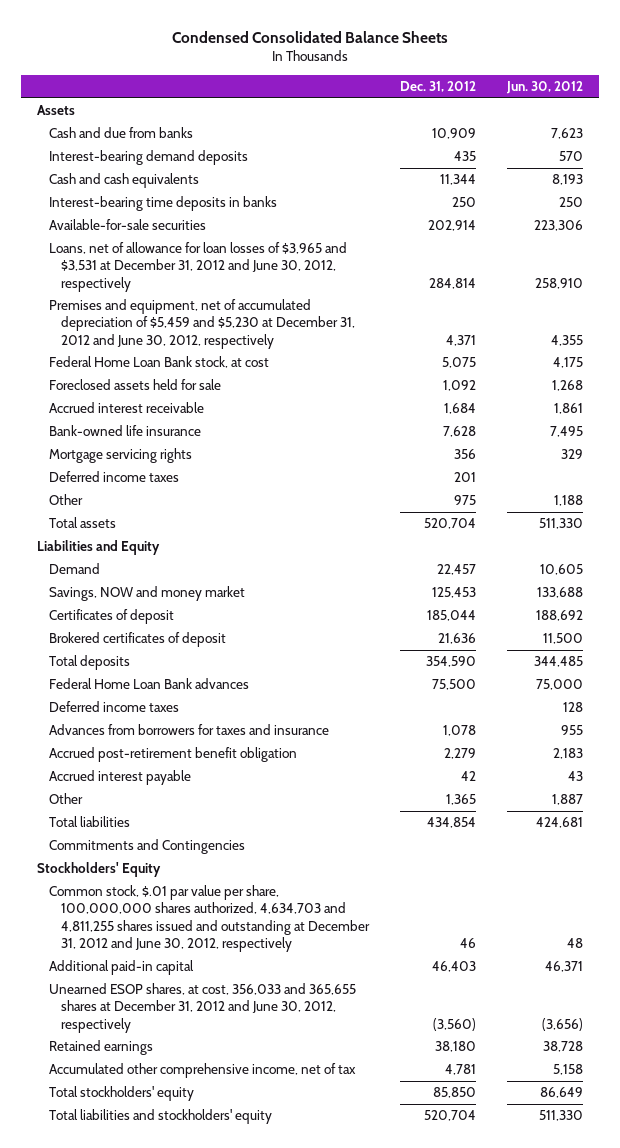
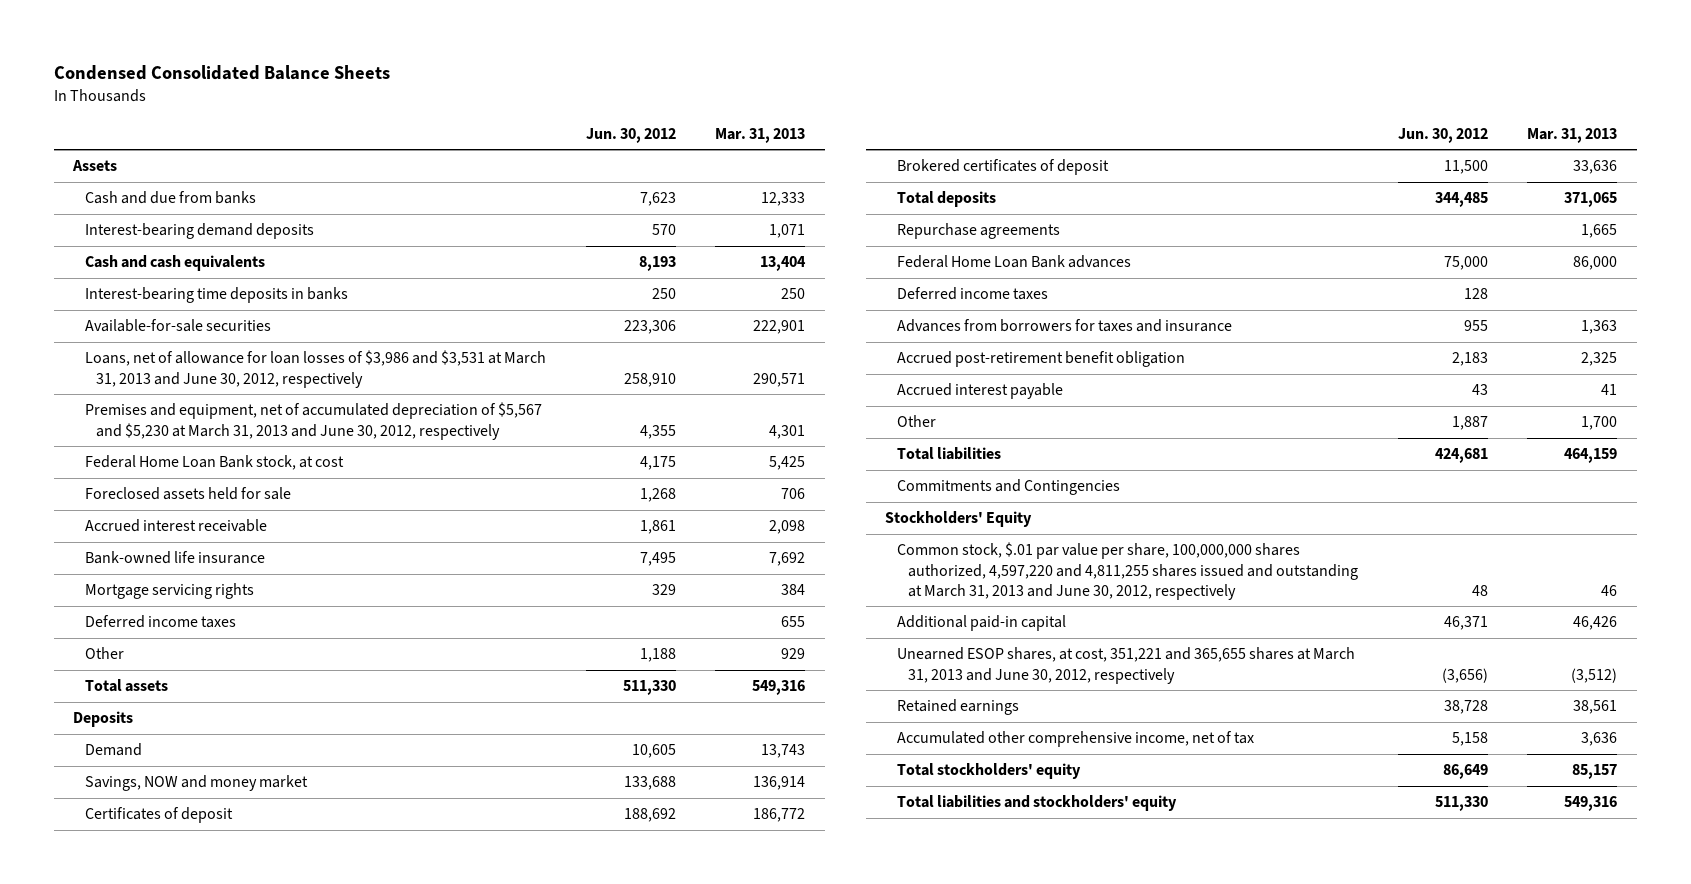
- | Dec. 31, 2012 | Jun. 30, 2012
+ | Jun. 30, 2012 | Mar. 31, 2013
- Loans, net of allowance for loan losses of $3,965 and $3,531 at December 31, 2012 and June 30, 2012, respectively | 284,814 | 258,910
- Premises and equipment, net of accumulated depreciation of $5,459 and $5,230 at December 31, 2012 and June 30, 2012, respectively | 4,371 | 4,355
+ Loans, net of allowance for loan losses of $3,986 and $3,531 at March 31, 2013 and June 30, 2012, respectively | 258,910 | 290,571
+ Premises and equipment, net of accumulated depreciation of $5,567 and $5,230 at March 31, 2013 and June 30, 2012, respectively | 4,355 | 4,301
- Liabilities and Equity
+ Deposits
+ Repurchase agreements | | 1,665
- Common stock, $.01 par value per share, 100,000,000 shares authorized, 4,634,703 and 4,811,255 shares issued and outstanding at December 31, 2012 and June 30, 2012, respectively | 46 | 48
+ Common stock, $.01 par value per share, 100,000,000 shares authorized, 4,597,220 and 4,811,255 shares issued and outstanding at March 31, 2013 and June 30, 2012, respectively | 48 | 46
- Unearned ESOP shares, at cost, 356,033 and 365,655 shares at December 31, 2012 and June 30, 2012, respectively | (3,560) | (3,656)
+ Unearned ESOP shares, at cost, 351,221 and 365,655 shares at March 31, 2013 and June 30, 2012, respectively | (3,656) | (3,512)

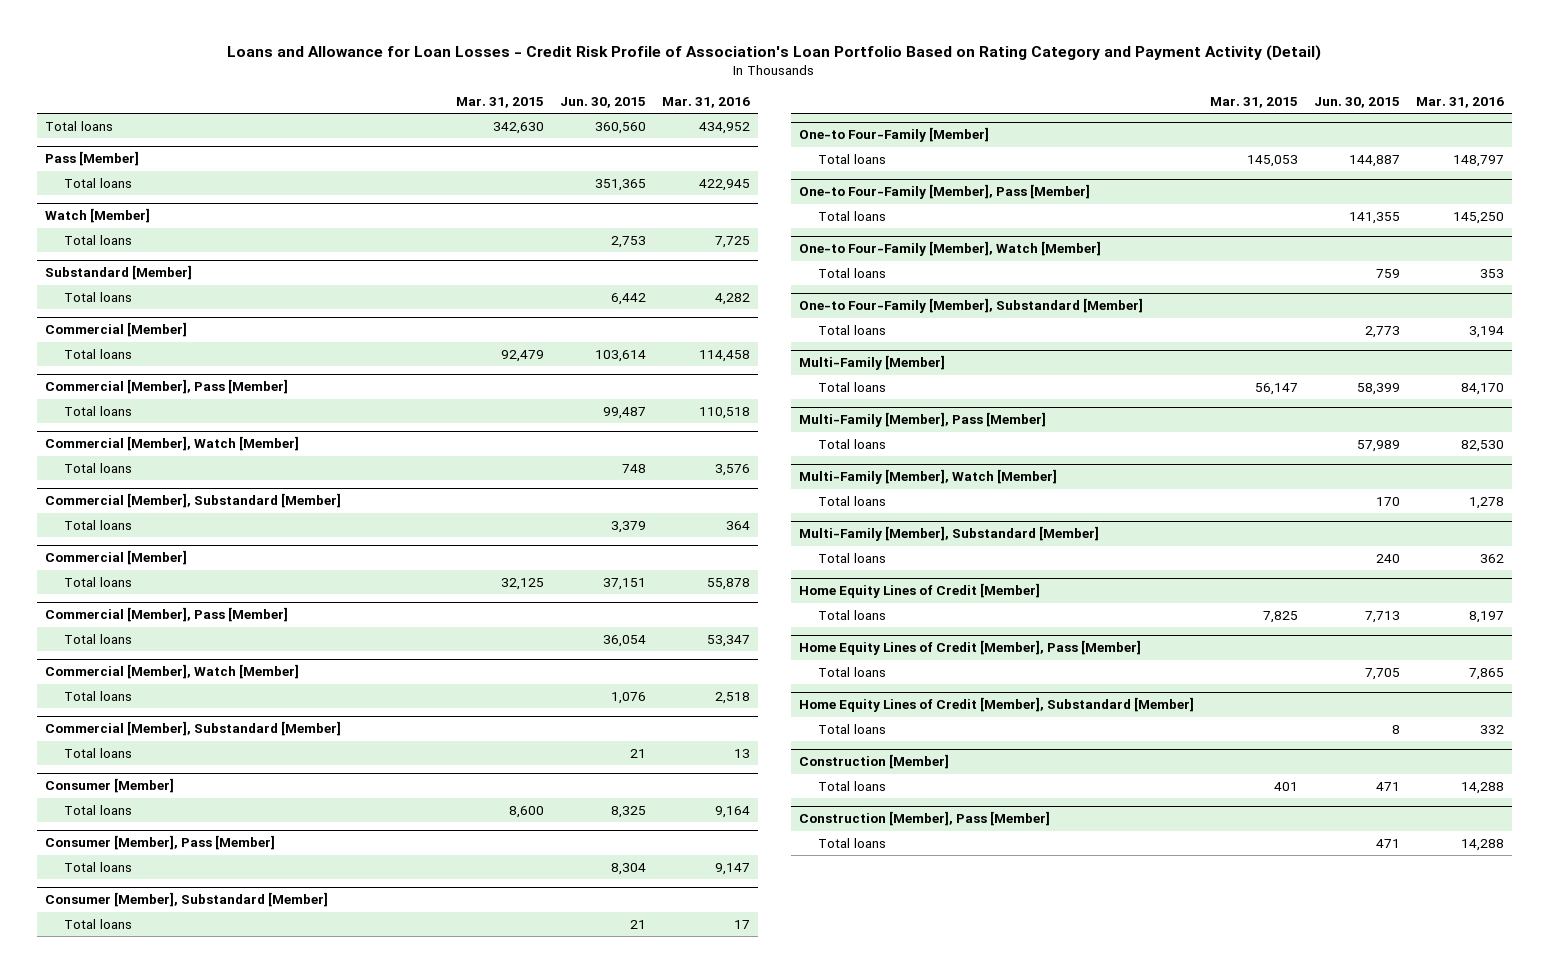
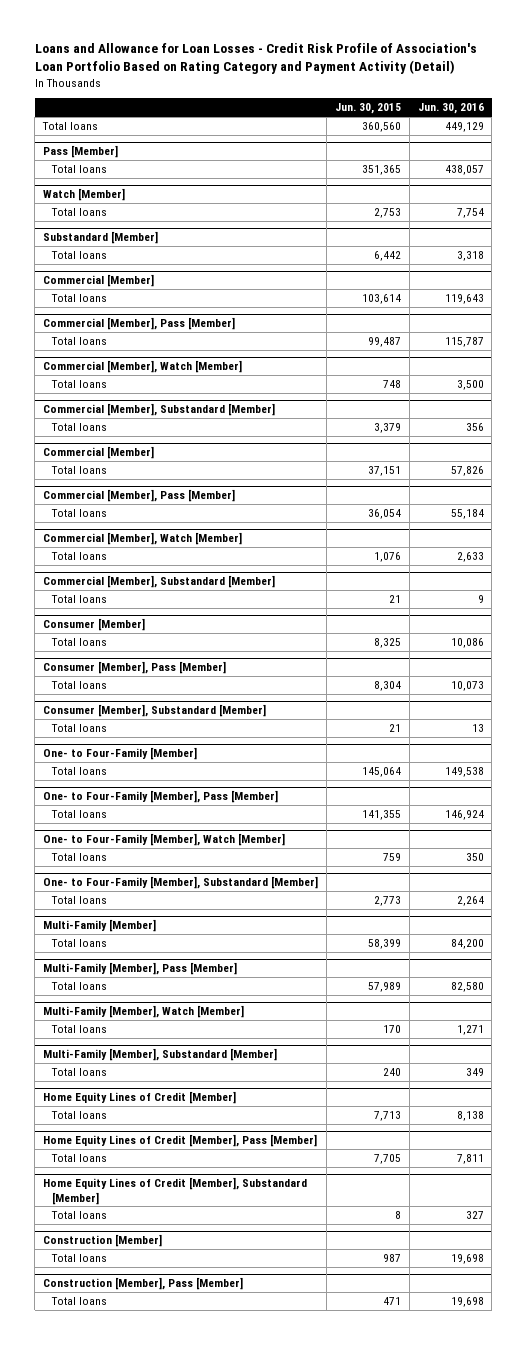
- | Mar. 31, 2015 | Jun. 30, 2015 | Mar. 31, 2016
+ | Jun. 30, 2015 | Jun. 30, 2016
- One-to Four-Family [Member]
- Total loans | 145,053 | 144,887 | 148,797
- One-to Four-Family [Member], Pass [Member]
+ One- to Four-Family [Member]
+ Total loans | 145,064 | 149,538
+ One- to Four-Family [Member], Pass [Member]
- One-to Four-Family [Member], Watch [Member]
+ One- to Four-Family [Member], Watch [Member]
- One-to Four-Family [Member], Substandard [Member]
+ One- to Four-Family [Member], Substandard [Member]
@ Construction [Member]
- Total loans | 401 | 471 | 14,288
+ Total loans | 987 | 19,698

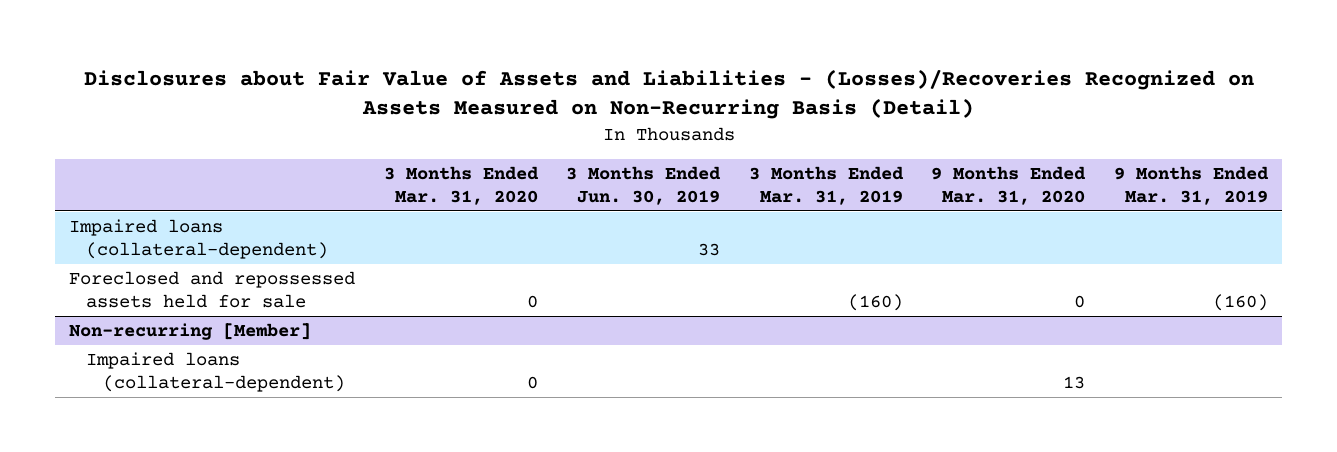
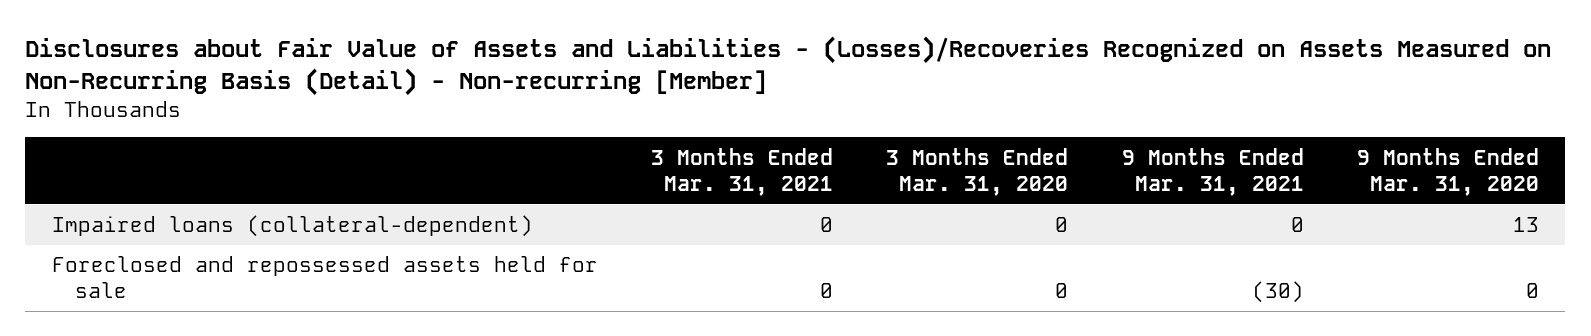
- Disclosures about Fair Value of Assets and Liabilities - (Losses)/Recoveries Recognized on Assets Measured on Non-Recurring Basis (Detail)
+ Disclosures about Fair Value of Assets and Liabilities - (Losses)/Recoveries Recognized on Assets Measured on Non-Recurring Basis (Detail) - Non-recurring [Member]
- | 3 Months Ended Mar. 31, 2020 | 3 Months Ended Jun. 30, 2019 | 3 Months Ended Mar. 31, 2019 | 9 Months Ended Mar. 31, 2020 | 9 Months Ended Mar. 31, 2019
+ | 3 Months Ended Mar. 31, 2021 | 3 Months Ended Mar. 31, 2020 | 9 Months Ended Mar. 31, 2021 | 9 Months Ended Mar. 31, 2020
- Impaired loans (collateral-dependent) | | 33 | | |
- Non-recurring [Member]
moved down: Foreclosed and repossessed assets held for sale | 0 | 0 | (30) | 0

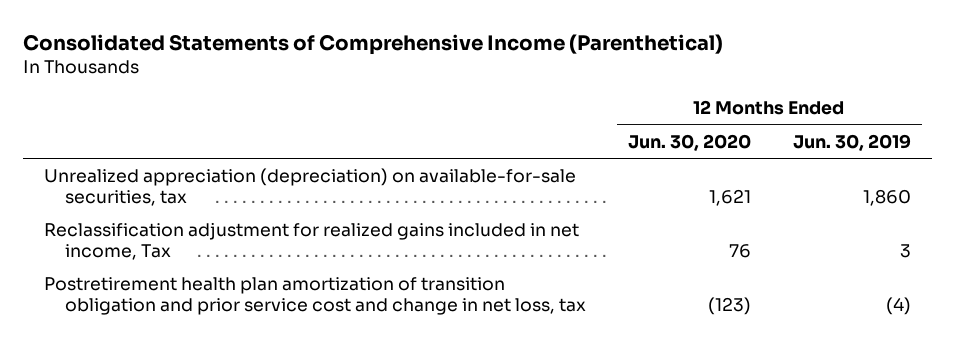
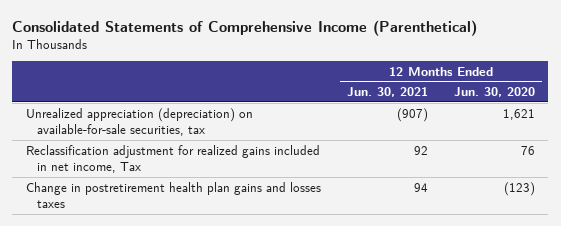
- | 12 Months Ended Jun. 30, 2020 | 12 Months Ended Jun. 30, 2019
+ | 12 Months Ended Jun. 30, 2021 | 12 Months Ended Jun. 30, 2020
- Postretirement health plan amortization of transition obligation and prior service cost and change in net loss, tax | (123) | (4)
+ Change in postretirement health plan gains and losses taxes | 94 | (123)

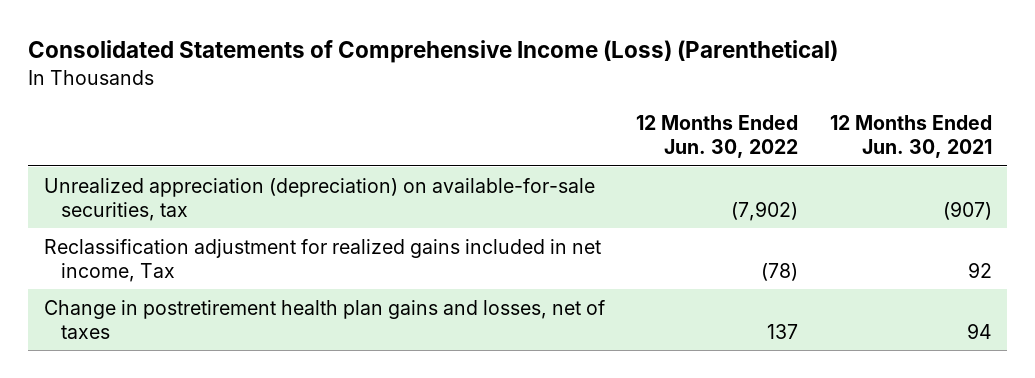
- Consolidated Statements of Comprehensive Income (Parenthetical)
+ Consolidated Statements of Comprehensive Income (Loss) (Parenthetical)
- | 12 Months Ended Jun. 30, 2021 | 12 Months Ended Jun. 30, 2020
+ | 12 Months Ended Jun. 30, 2022 | 12 Months Ended Jun. 30, 2021
- Change in postretirement health plan gains and losses taxes | 94 | (123)
+ Change in postretirement health plan gains and losses, net of taxes | 137 | 94

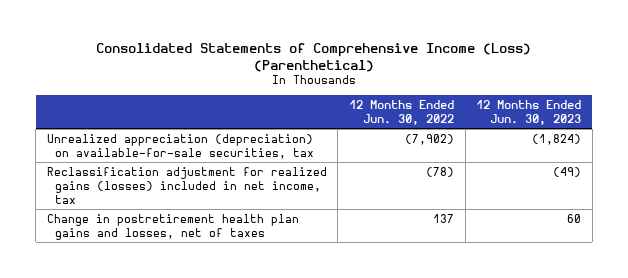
- | 12 Months Ended Jun. 30, 2022 | 12 Months Ended Jun. 30, 2021
+ | 12 Months Ended Jun. 30, 2022 | 12 Months Ended Jun. 30, 2023
- Reclassification adjustment for realized gains included in net income, Tax | (78) | 92
+ Reclassification adjustment for realized gains (losses) included in net income, tax | (78) | (49)

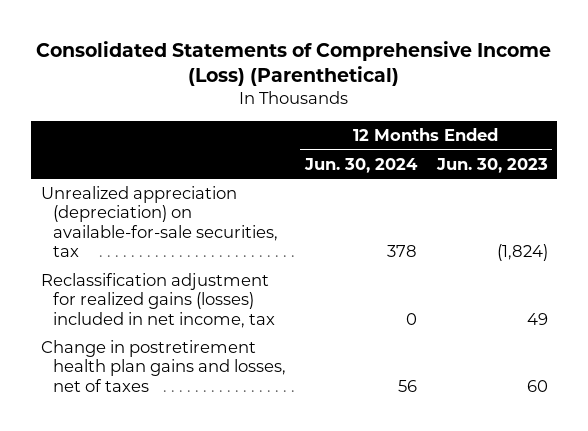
- | 12 Months Ended Jun. 30, 2022 | 12 Months Ended Jun. 30, 2023
+ | 12 Months Ended Jun. 30, 2024 | 12 Months Ended Jun. 30, 2023
- Reclassification adjustment for realized gains (losses) included in net income, tax | (78) | (49)
+ Reclassification adjustment for realized gains (losses) included in net income, tax | 0 | 49

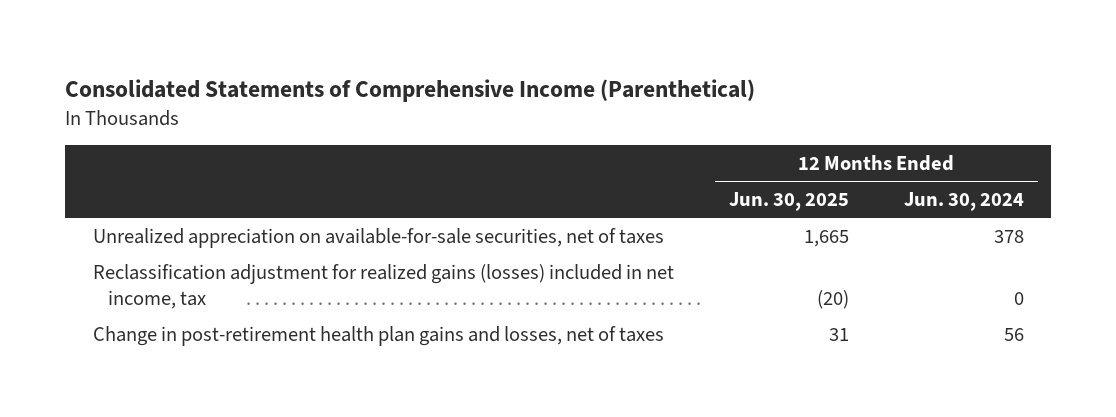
- Consolidated Statements of Comprehensive Income (Loss) (Parenthetical)
+ Consolidated Statements of Comprehensive Income (Parenthetical)
- | 12 Months Ended Jun. 30, 2024 | 12 Months Ended Jun. 30, 2023
+ | 12 Months Ended Jun. 30, 2025 | 12 Months Ended Jun. 30, 2024
- Unrealized appreciation (depreciation) on available-for-sale securities, tax | 378 | (1,824)
+ Unrealized appreciation on available-for-sale securities, net of taxes | 1,665 | 378
- Change in postretirement health plan gains and losses, net of taxes | 56 | 60
+ Change in post-retirement health plan gains and losses, net of taxes | 31 | 56

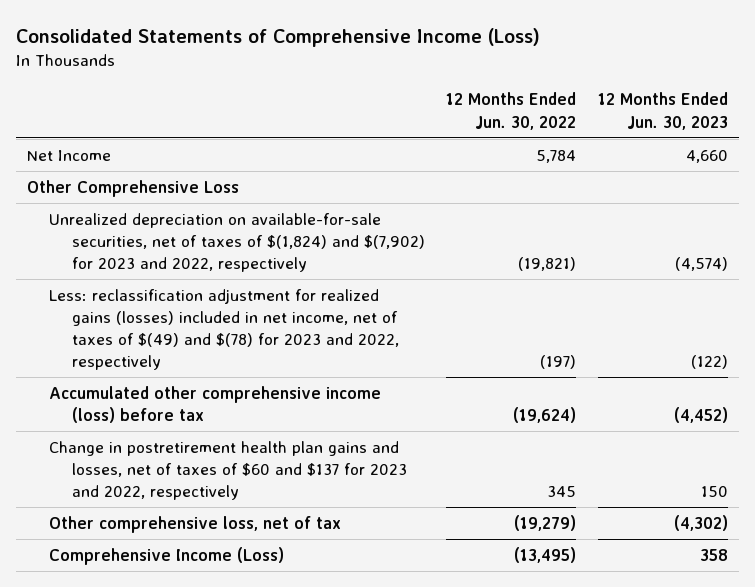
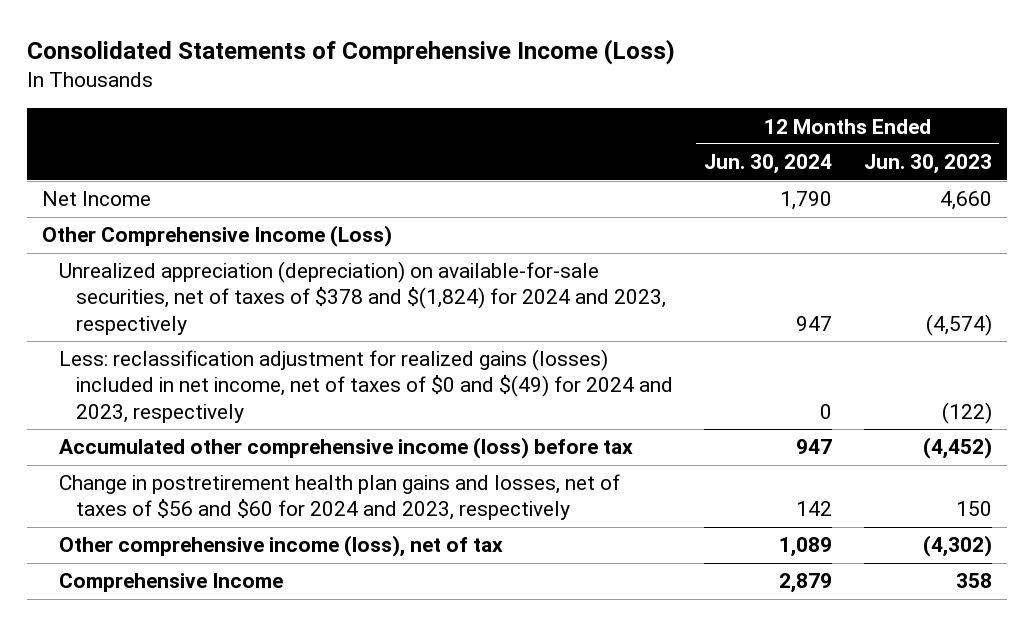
- | 12 Months Ended Jun. 30, 2022 | 12 Months Ended Jun. 30, 2023
+ | 12 Months Ended Jun. 30, 2024 | 12 Months Ended Jun. 30, 2023
- Other Comprehensive Loss
- Unrealized depreciation on available-for-sale securities, net of taxes of $(1,824) and $(7,902) for 2023 and 2022, respectively | (19,821) | (4,574)
- Less: reclassification adjustment for realized gains (losses) included in net income, net of taxes of $(49) and $(78) for 2023 and 2022, respectively | (197) | (122)
+ Other Comprehensive Income (Loss)
+ Unrealized appreciation (depreciation) on available-for-sale securities, net of taxes of $378 and $(1,824) for 2024 and 2023, respectively | 947 | (4,574)
+ Less: reclassification adjustment for realized gains (losses) included in net income, net of taxes of $0 and $(49) for 2024 and 2023, respectively | 0 | (122)
- Change in postretirement health plan gains and losses, net of taxes of $60 and $137 for 2023 and 2022, respectively | 345 | 150
- Other comprehensive loss, net of tax | (19,279) | (4,302)
- Comprehensive Income (Loss) | (13,495) | 358
+ Change in postretirement health plan gains and losses, net of taxes of $56 and $60 for 2024 and 2023, respectively | 142 | 150
+ Other comprehensive income (loss), net of tax | 1,089 | (4,302)
+ Comprehensive Income | 2,879 | 358

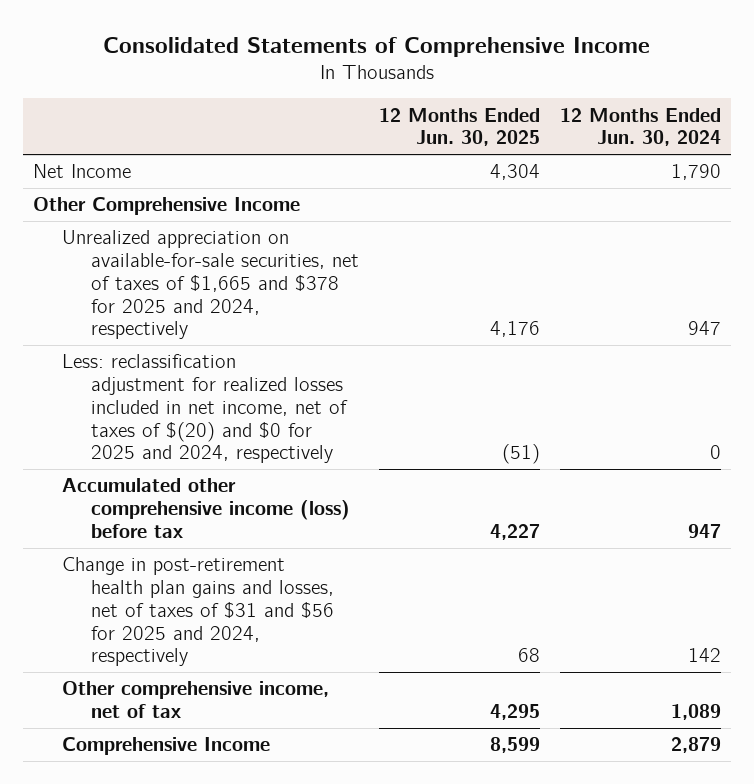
- Consolidated Statements of Comprehensive Income (Loss)
+ Consolidated Statements of Comprehensive Income
- | 12 Months Ended Jun. 30, 2024 | 12 Months Ended Jun. 30, 2023
+ | 12 Months Ended Jun. 30, 2025 | 12 Months Ended Jun. 30, 2024
- Other Comprehensive Income (Loss)
- Unrealized appreciation (depreciation) on available-for-sale securities, net of taxes of $378 and $(1,824) for 2024 and 2023, respectively | 947 | (4,574)
- Less: reclassification adjustment for realized gains (losses) included in net income, net of taxes of $0 and $(49) for 2024 and 2023, respectively | 0 | (122)
+ Other Comprehensive Income
+ Unrealized appreciation on available-for-sale securities, net of taxes of $1,665 and $378 for 2025 and 2024, respectively | 4,176 | 947
+ Less: reclassification adjustment for realized losses included in net income, net of taxes of $(20) and $0 for 2025 and 2024, respectively | (51) | 0
- Change in postretirement health plan gains and losses, net of taxes of $56 and $60 for 2024 and 2023, respectively | 142 | 150
- Other comprehensive income (loss), net of tax | 1,089 | (4,302)
+ Change in post-retirement health plan gains and losses, net of taxes of $31 and $56 for 2025 and 2024, respectively | 68 | 142
+ Other comprehensive income, net of tax | 4,295 | 1,089

